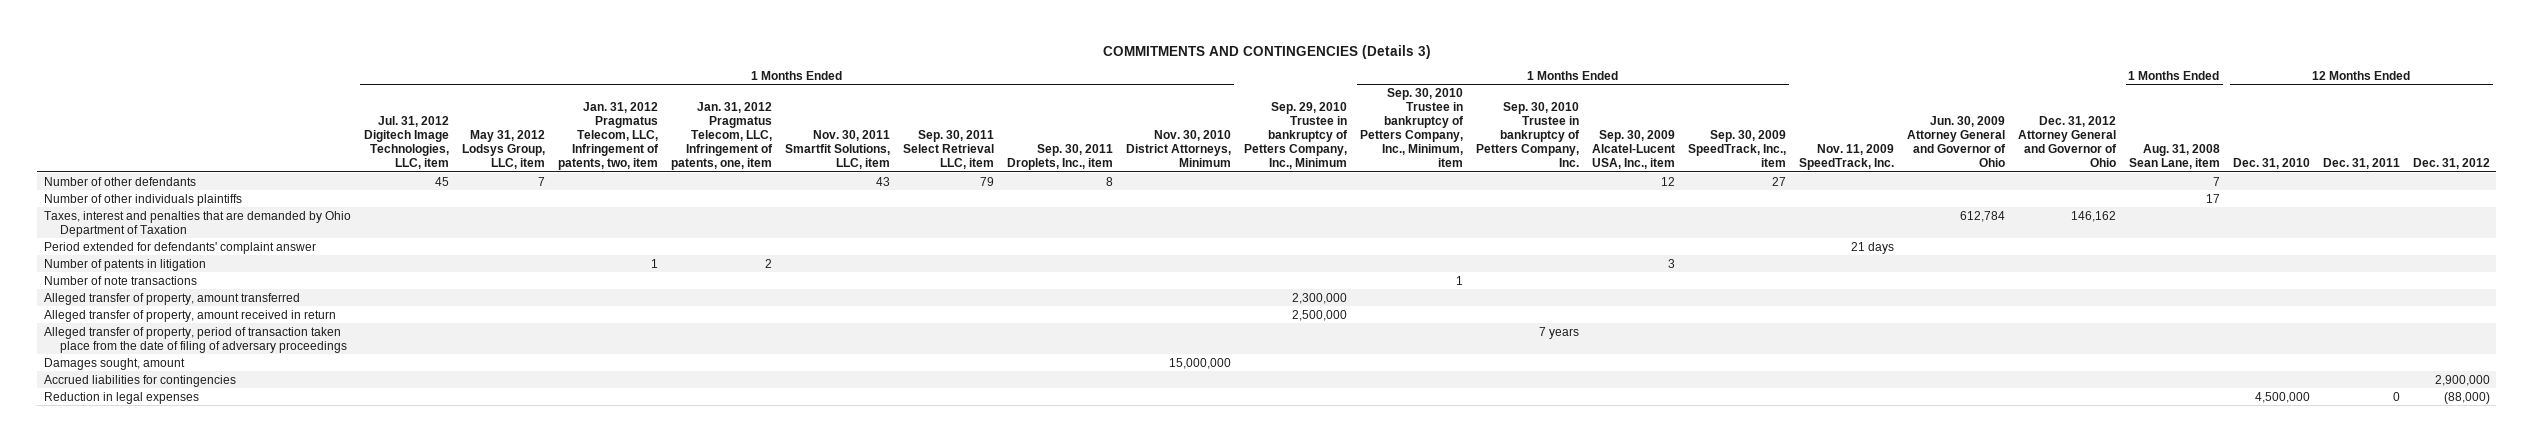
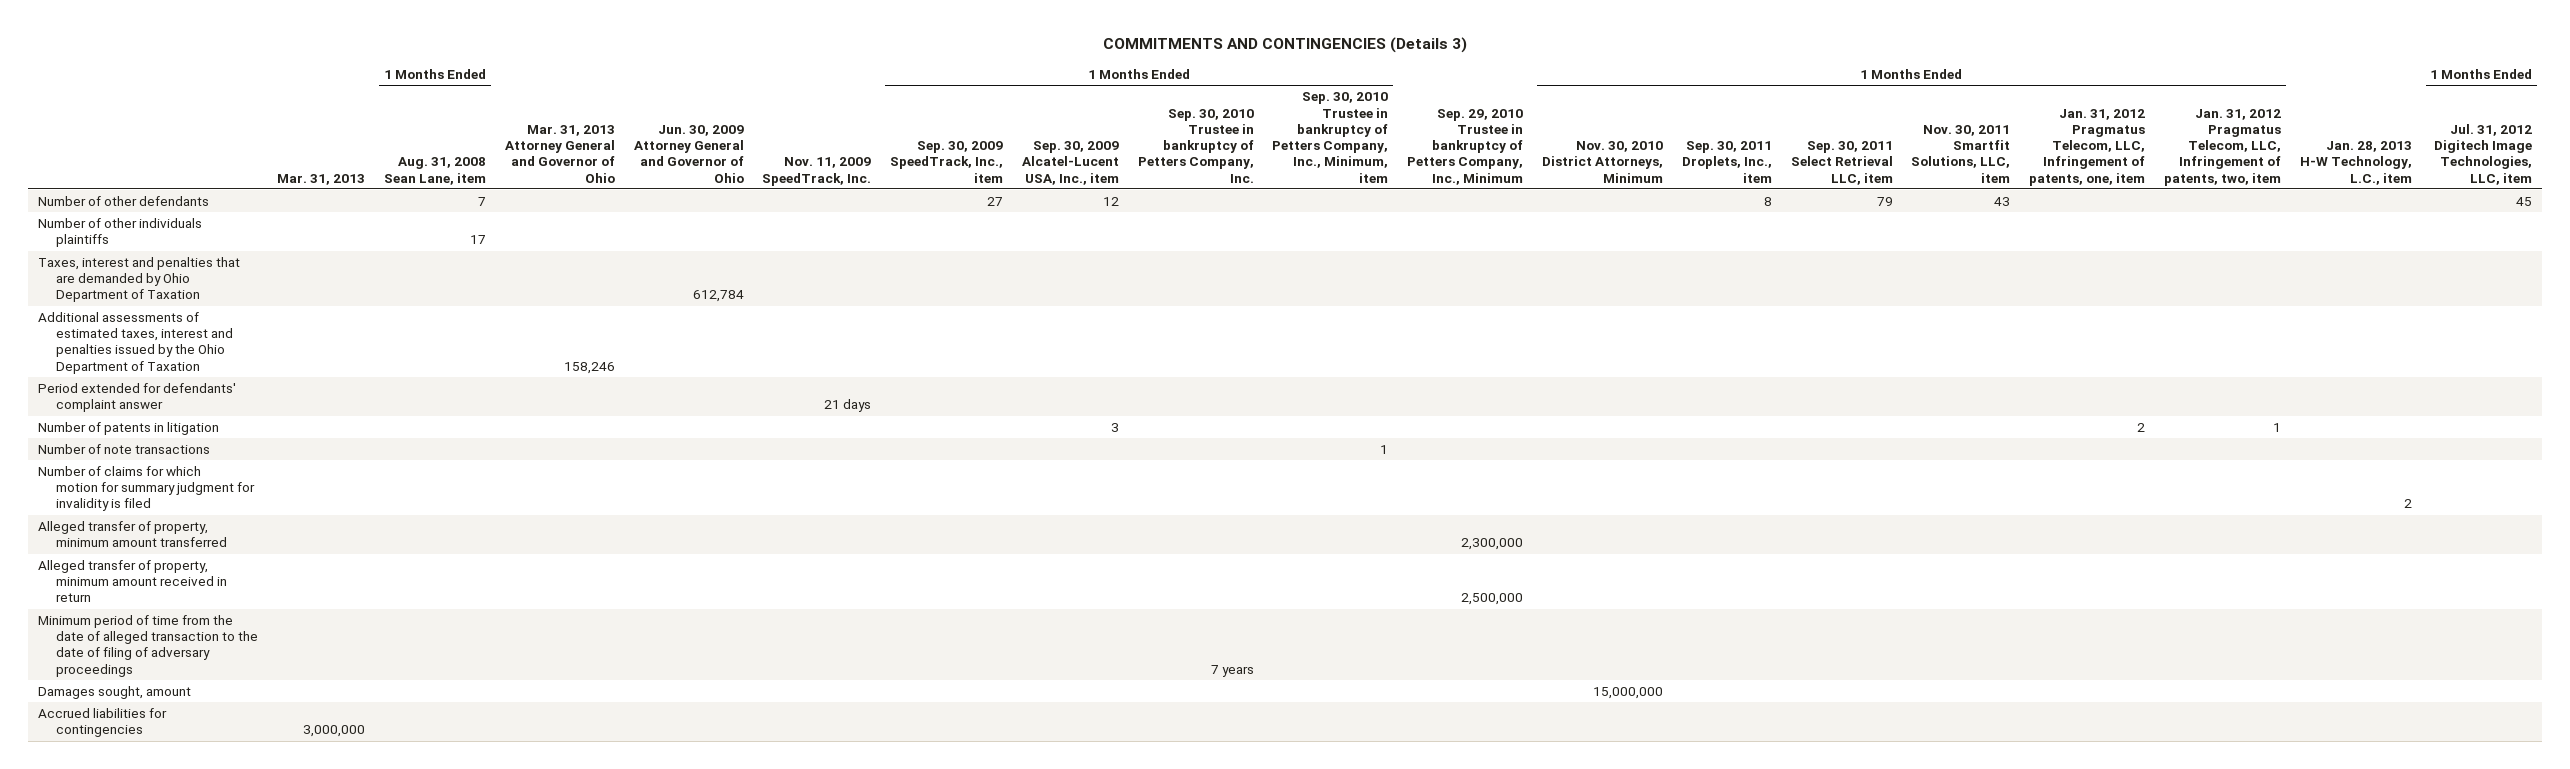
- | 1 Months Ended Jul. 31, 2012 Digitech Image Technologies, LLC, item | 1 Months Ended May 31, 2012 Lodsys Group, LLC, item | 1 Months Ended Jan. 31, 2012 Pragmatus Telecom, LLC, Infringement of patents, two, item | 1 Months Ended Jan. 31, 2012 Pragmatus Telecom, LLC, Infringement of patents, one, item | 1 Months Ended Nov. 30, 2011 Smartfit Solutions, LLC, item | 1 Months Ended Sep. 30, 2011 Select Retrieval LLC, item | 1 Months Ended Sep. 30, 2011 Droplets, Inc., item | 1 Months Ended Nov. 30, 2010 District Attorneys, Minimum | Sep. 29, 2010 Trustee in bankruptcy of Petters Company, Inc., Minimum | 1 Months Ended Sep. 30, 2010 Trustee in bankruptcy of Petters Company, Inc., Minimum, item | 1 Months Ended Sep. 30, 2010 Trustee in bankruptcy of Petters Company, Inc. | 1 Months Ended Sep. 30, 2009 Alcatel-Lucent USA, Inc., item | 1 Months Ended Sep. 30, 2009 SpeedTrack, Inc., item | Nov. 11, 2009 SpeedTrack, Inc. | Jun. 30, 2009 Attorney General and Governor of Ohio | Dec. 31, 2012 Attorney General and Governor of Ohio | 1 Months Ended Aug. 31, 2008 Sean Lane, item | 12 Months Ended Dec. 31, 2010 | 12 Months Ended Dec. 31, 2011 | 12 Months Ended Dec. 31, 2012
+ | Mar. 31, 2013 | 1 Months Ended Aug. 31, 2008 Sean Lane, item | Mar. 31, 2013 Attorney General and Governor of Ohio | Jun. 30, 2009 Attorney General and Governor of Ohio | Nov. 11, 2009 SpeedTrack, Inc. | 1 Months Ended Sep. 30, 2009 SpeedTrack, Inc., item | 1 Months Ended Sep. 30, 2009 Alcatel-Lucent USA, Inc., item | 1 Months Ended Sep. 30, 2010 Trustee in bankruptcy of Petters Company, Inc. | 1 Months Ended Sep. 30, 2010 Trustee in bankruptcy of Petters Company, Inc., Minimum, item | Sep. 29, 2010 Trustee in bankruptcy of Petters Company, Inc., Minimum | 1 Months Ended Nov. 30, 2010 District Attorneys, Minimum | 1 Months Ended Sep. 30, 2011 Droplets, Inc., item | 1 Months Ended Sep. 30, 2011 Select Retrieval LLC, item | 1 Months Ended Nov. 30, 2011 Smartfit Solutions, LLC, item | 1 Months Ended Jan. 31, 2012 Pragmatus Telecom, LLC, Infringement of patents, one, item | 1 Months Ended Jan. 31, 2012 Pragmatus Telecom, LLC, Infringement of patents, two, item | Jan. 28, 2013 H-W Technology, L.C., item | 1 Months Ended Jul. 31, 2012 Digitech Image Technologies, LLC, item
+ Additional assessments of estimated taxes, interest and penalties issued by the Ohio Department of Taxation | | | 158,246 | | | | | | | | | | | | | | |
- Alleged transfer of property, amount transferred | | | | | | | | | 2,300,000 | | | | | | | | | | |
- Alleged transfer of property, amount received in return | | | | | | | | | 2,500,000 | | | | | | | | | | |
- Alleged transfer of property, period of transaction taken place from the date of filing of adversary proceedings | | | | | | | | | | | 7 years | | | | | | | | |
+ Number of claims for which motion for summary judgment for invalidity is filed | | | | | | | | | | | | | | | | | 2 |
+ Alleged transfer of property, minimum amount transferred | | | | | | | | | | 2,300,000 | | | | | | | |
+ Alleged transfer of property, minimum amount received in return | | | | | | | | | | 2,500,000 | | | | | | | |
+ Minimum period of time from the date of alleged transaction to the date of filing of adversary proceedings | | | | | | | | 7 years | | | | | | | | | |
- Reduction in legal expenses | | | | | | | | | | | | | | | | | | 4,500,000 | 0 | (88,000)

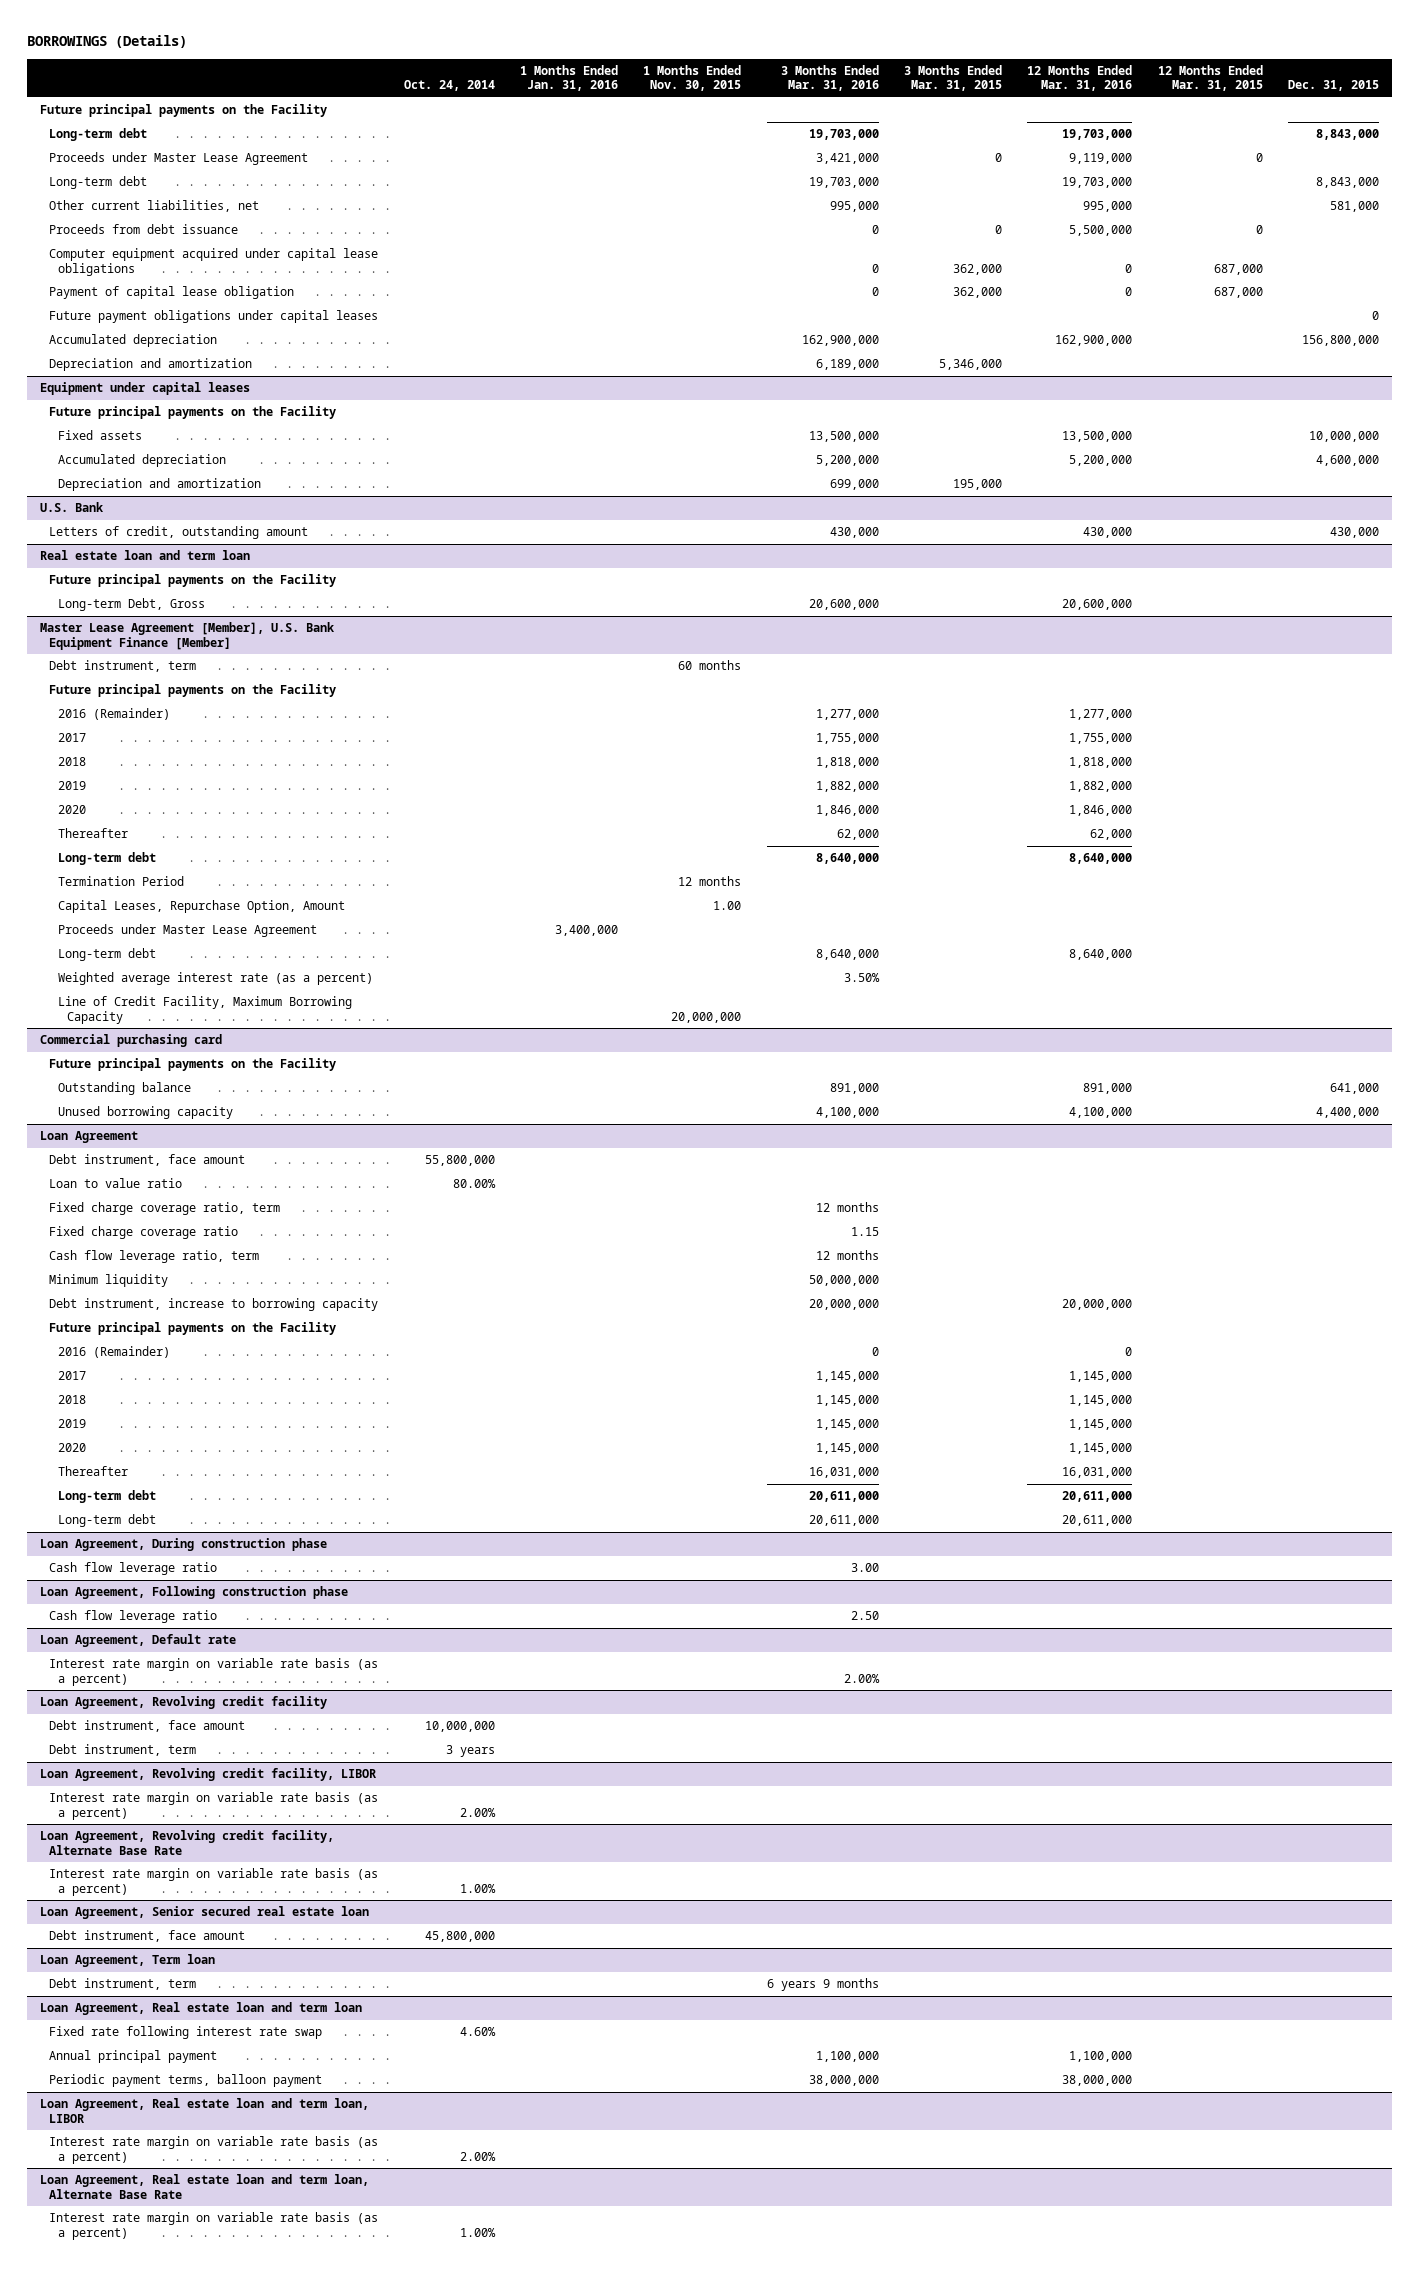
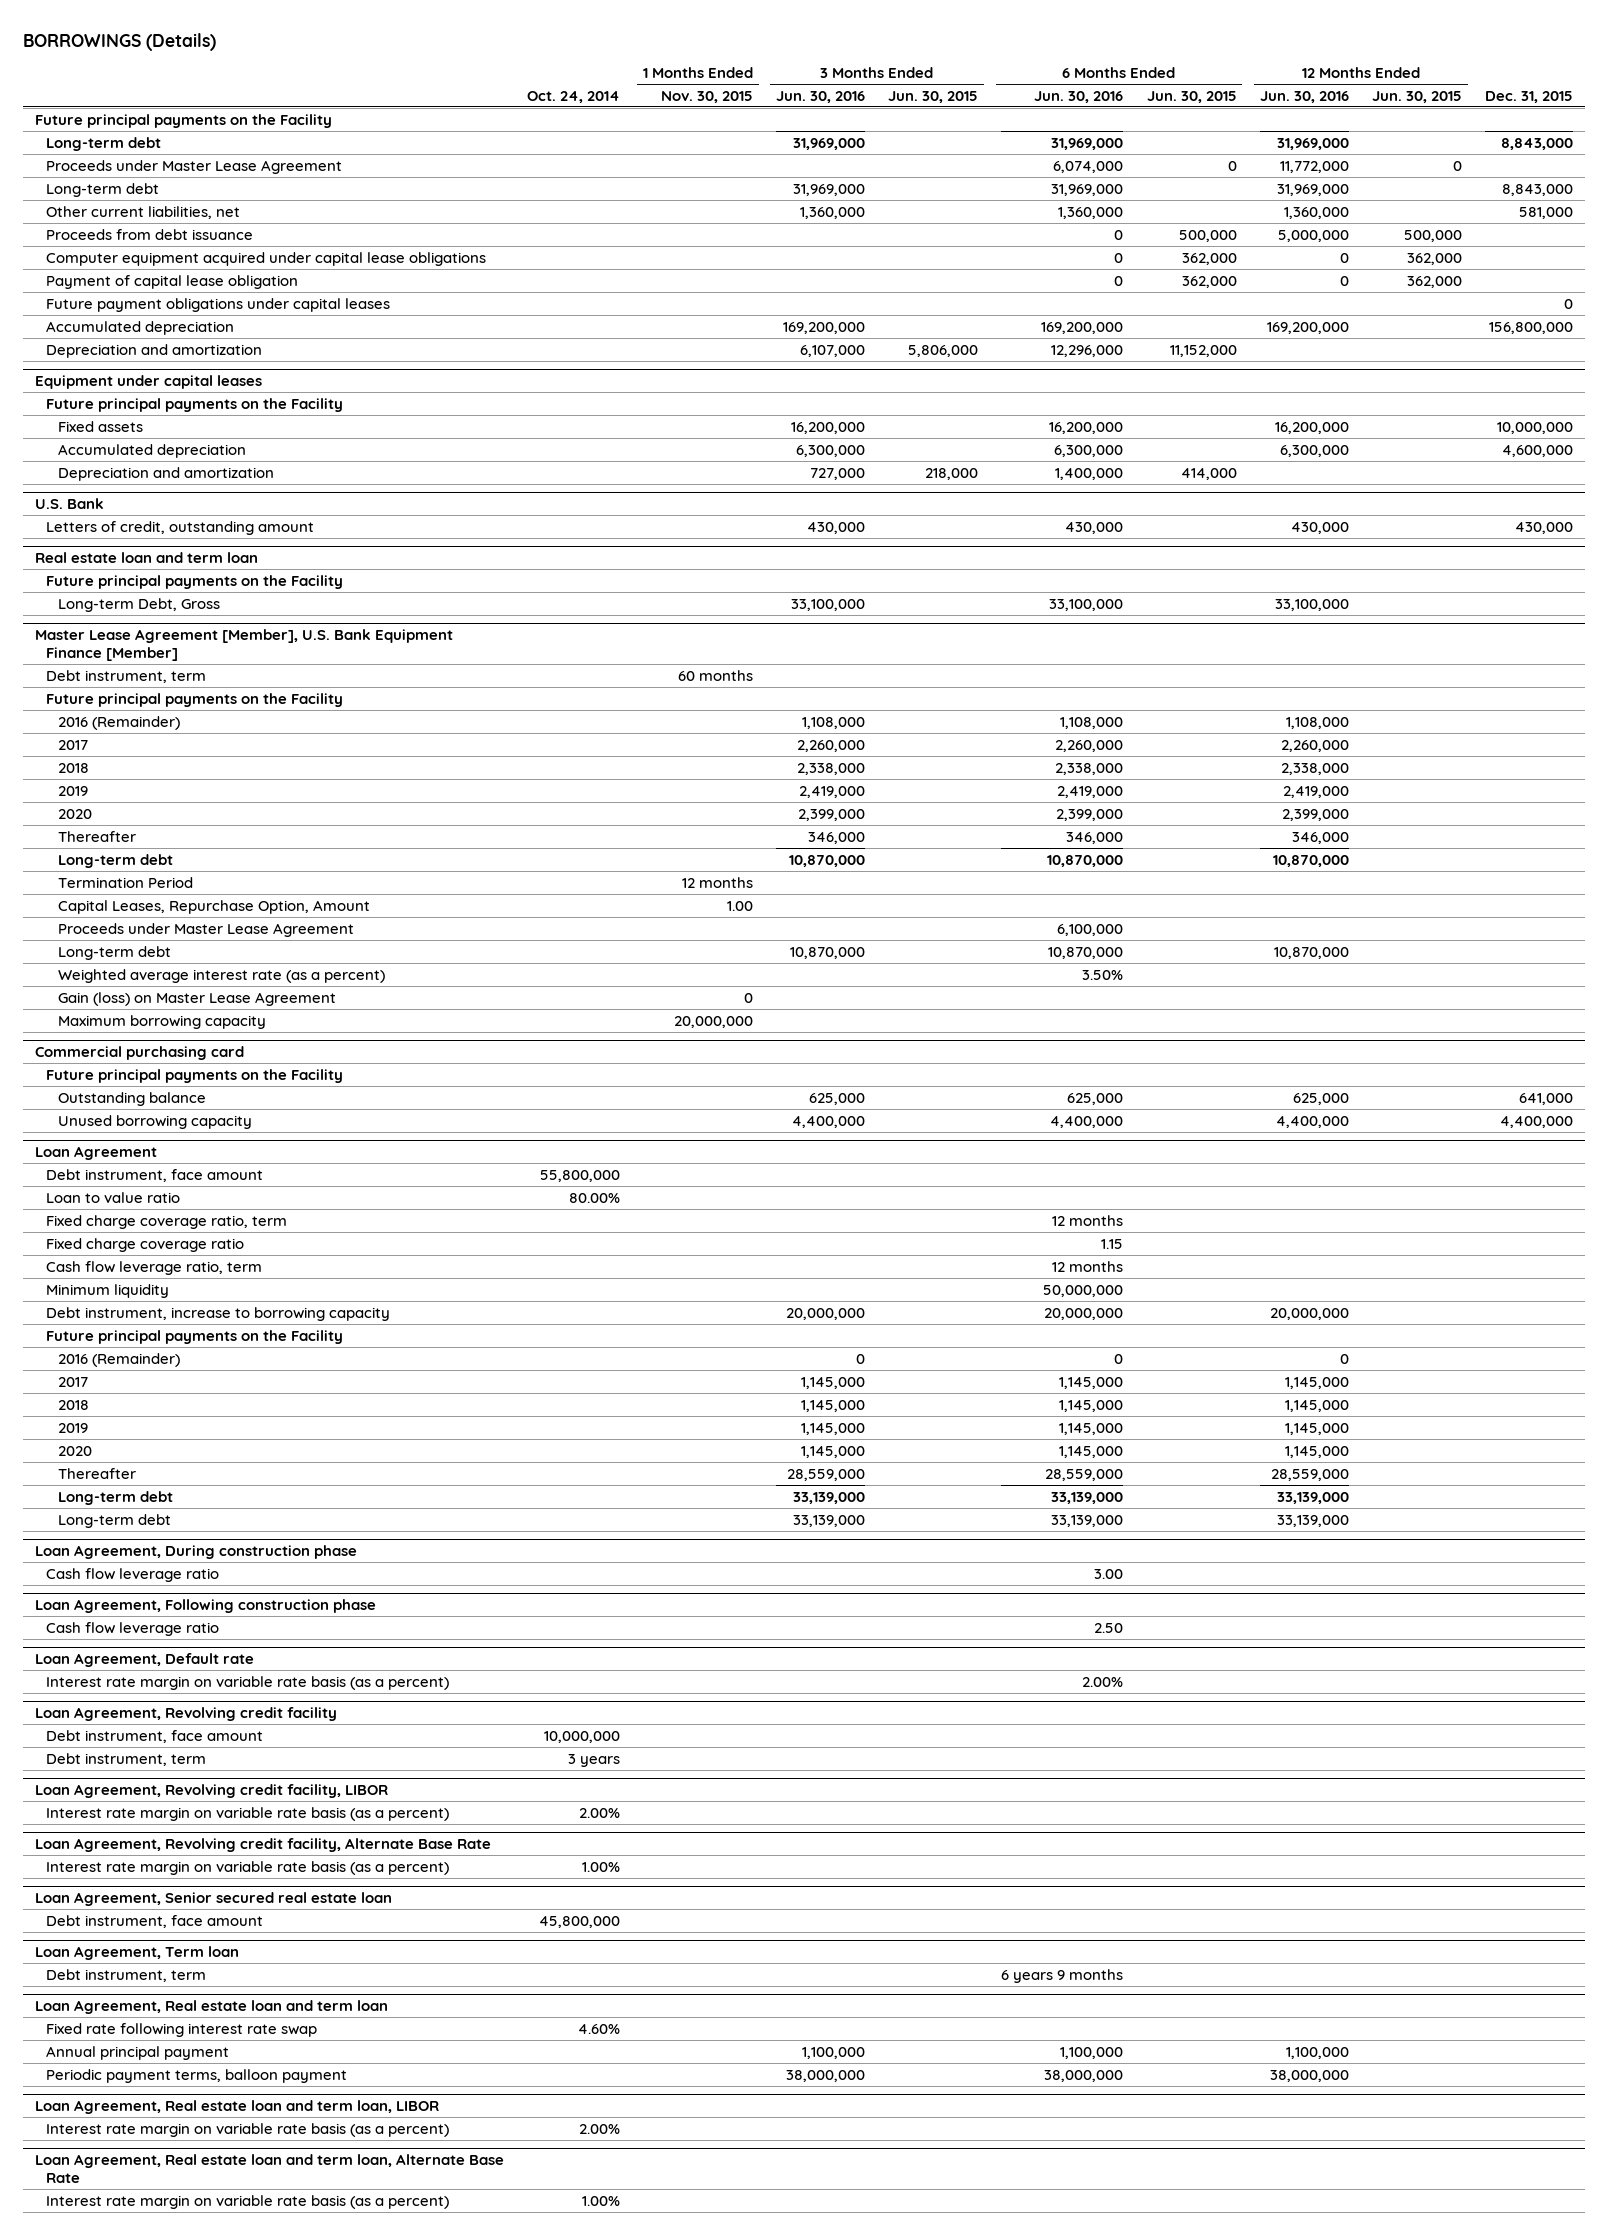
- | Oct. 24, 2014 | 1 Months Ended Jan. 31, 2016 | 1 Months Ended Nov. 30, 2015 | 3 Months Ended Mar. 31, 2016 | 3 Months Ended Mar. 31, 2015 | 12 Months Ended Mar. 31, 2016 | 12 Months Ended Mar. 31, 2015 | Dec. 31, 2015
+ | Oct. 24, 2014 | 1 Months Ended Nov. 30, 2015 | 3 Months Ended Jun. 30, 2016 | 3 Months Ended Jun. 30, 2015 | 6 Months Ended Jun. 30, 2016 | 6 Months Ended Jun. 30, 2015 | 12 Months Ended Jun. 30, 2016 | 12 Months Ended Jun. 30, 2015 | Dec. 31, 2015
@ Master Lease Agreement [Member], U.S. Bank Equipment Finance [Member]
- Line of Credit Facility, Maximum Borrowing Capacity | | | 20,000,000 | | | | |
+ Gain (loss) on Master Lease Agreement | | 0 | | | | | | |
+ Maximum borrowing capacity | | 20,000,000 | | | | | | |

